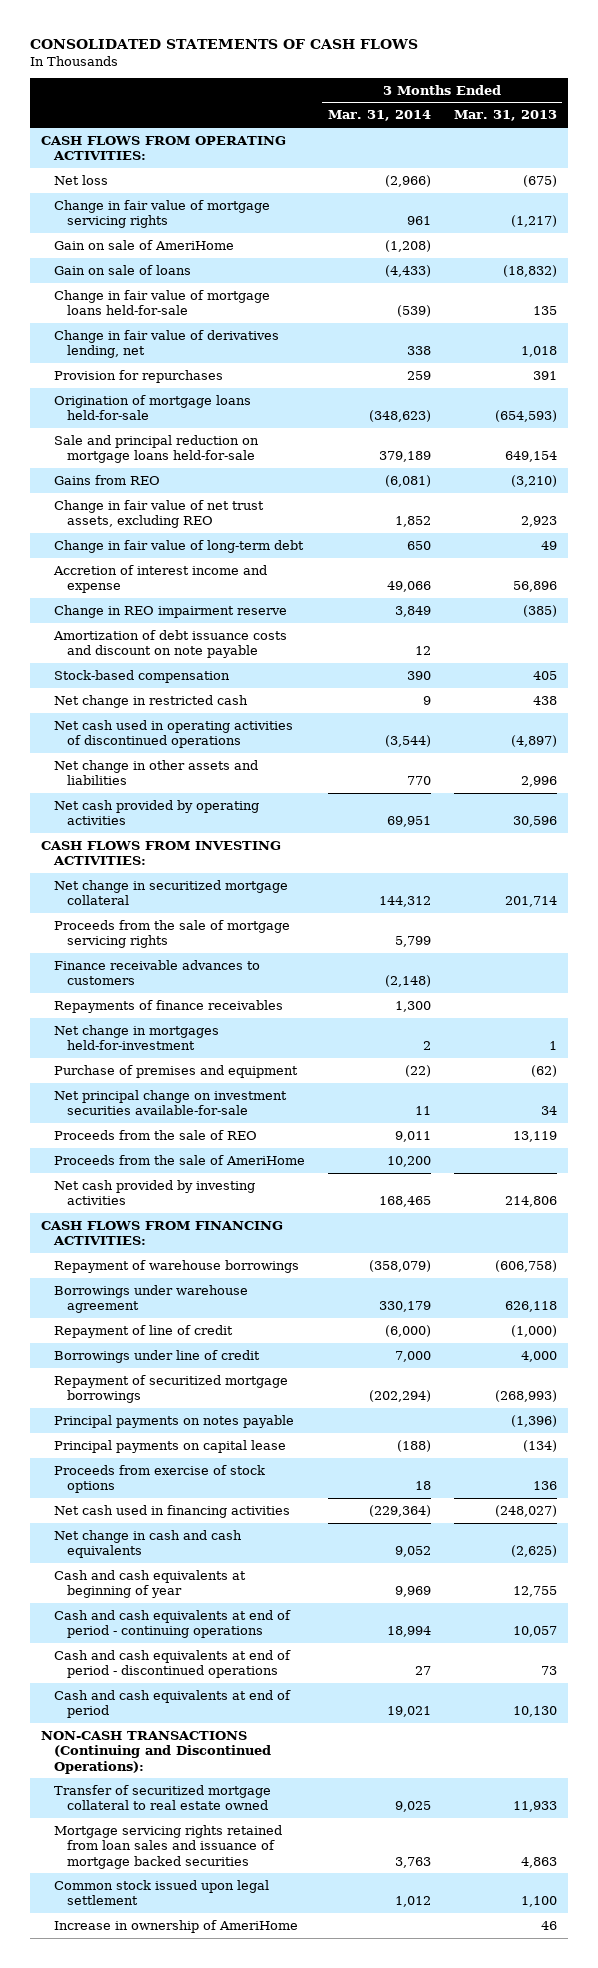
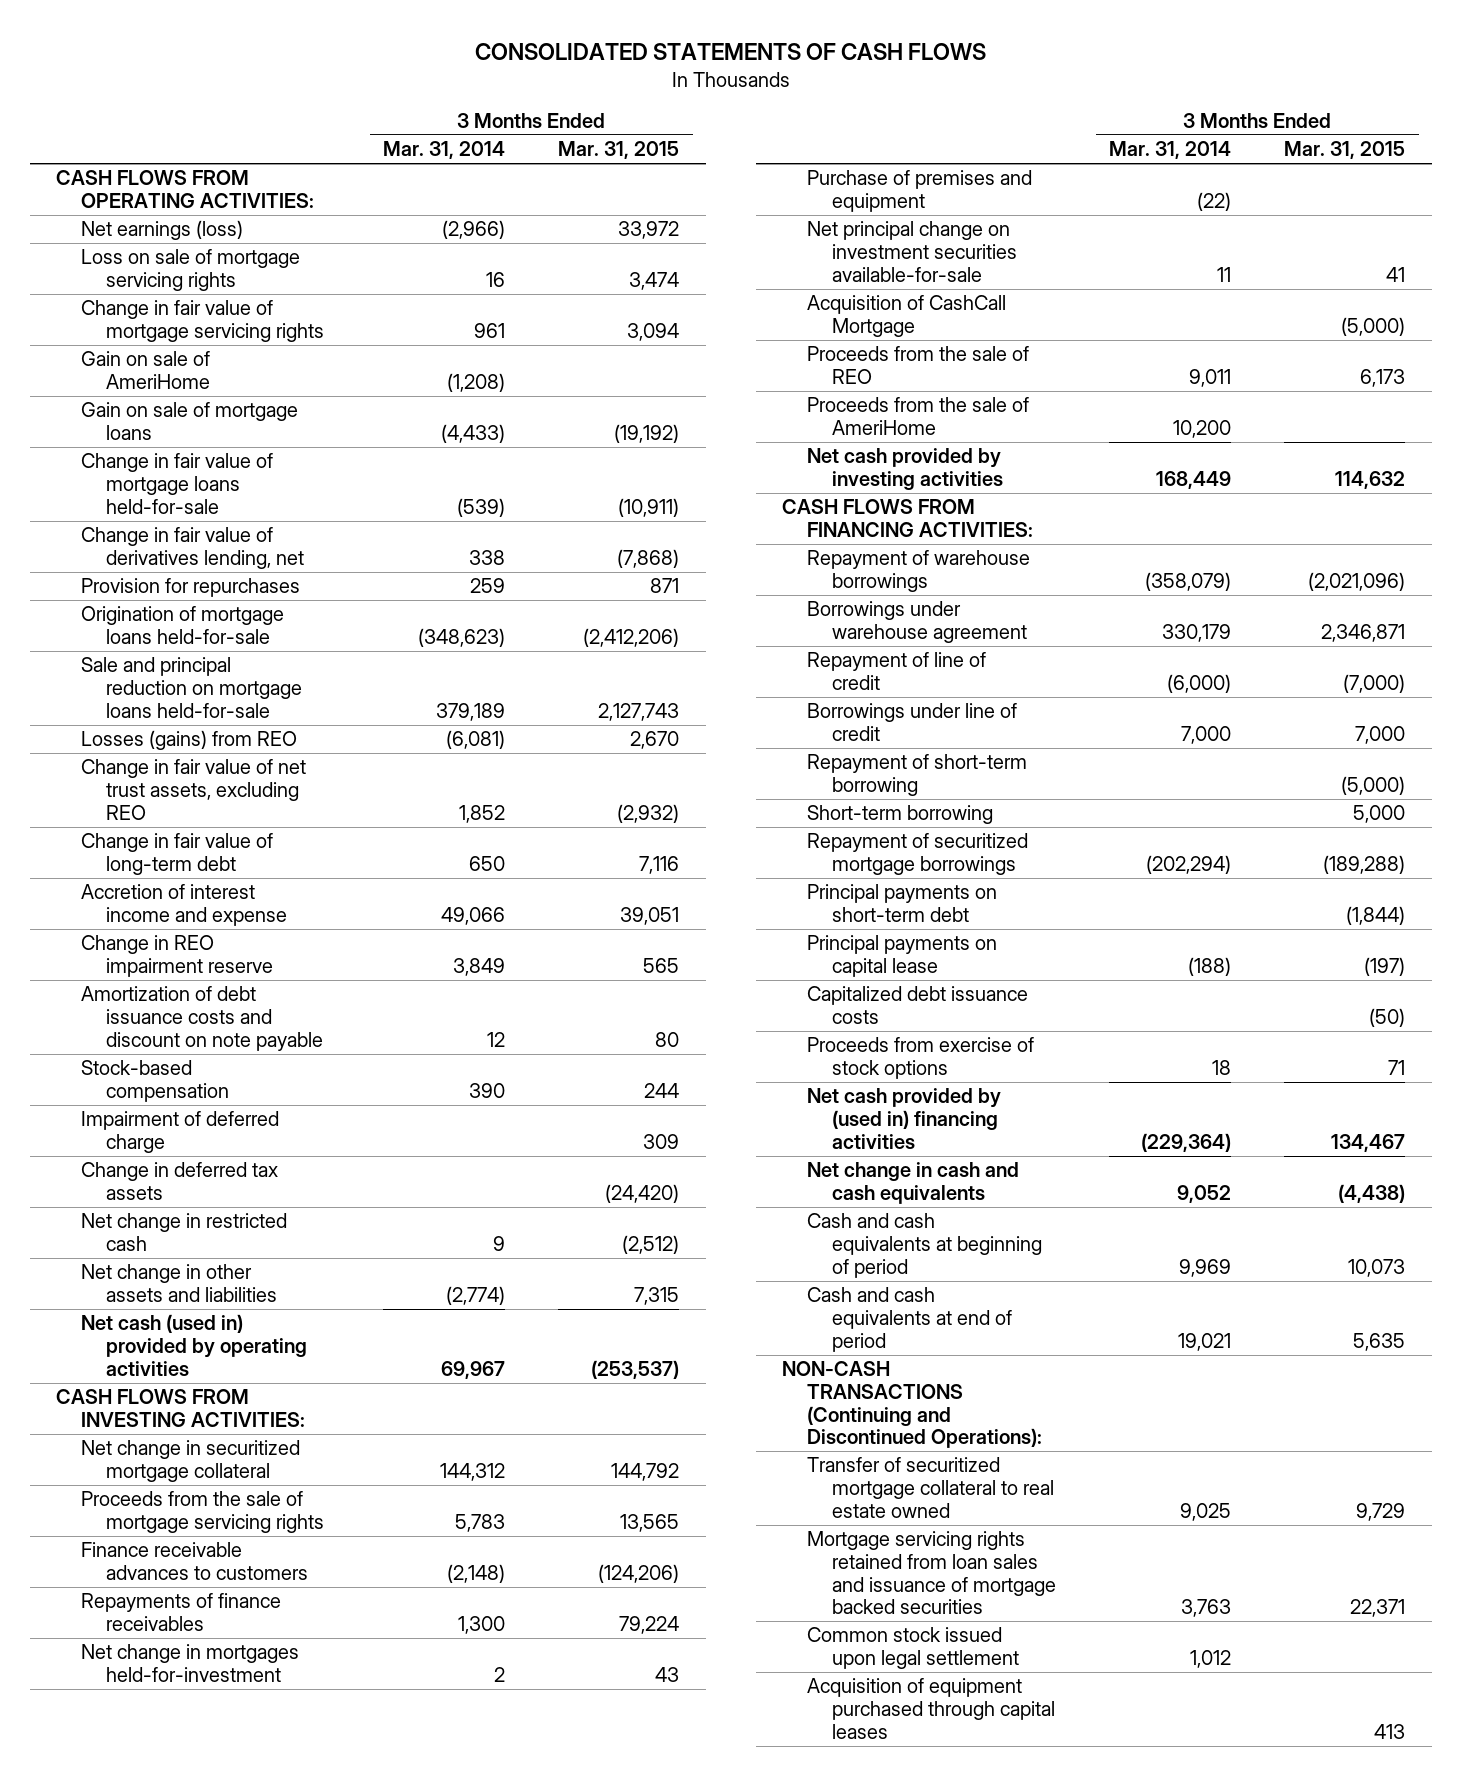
- | 3 Months Ended Mar. 31, 2014 | 3 Months Ended Mar. 31, 2013
+ | 3 Months Ended Mar. 31, 2014 | 3 Months Ended Mar. 31, 2015
- Net loss | (2,966) | (675)
+ Net earnings (loss) | (2,966) | 33,972
+ Loss on sale of mortgage servicing rights | 16 | 3,474
- Gain on sale of loans | (4,433) | (18,832)
+ Gain on sale of mortgage loans | (4,433) | (19,192)
- Gains from REO | (6,081) | (3,210)
+ Losses (gains) from REO | (6,081) | 2,670
+ Impairment of deferred charge | | 309
+ Change in deferred tax assets | | (24,420)
- Net cash used in operating activities of discontinued operations | (3,544) | (4,897)
- Net change in other assets and liabilities | 770 | 2,996
- Net cash provided by operating activities | 69,951 | 30,596
+ Net change in other assets and liabilities | (2,774) | 7,315
+ Net cash (used in) provided by operating activities | 69,967 | (253,537)
- Proceeds from the sale of mortgage servicing rights | 5,799 |
+ Proceeds from the sale of mortgage servicing rights | 5,783 | 13,565
+ Acquisition of CashCall Mortgage | | (5,000)
- Net cash provided by investing activities | 168,465 | 214,806
+ Net cash provided by investing activities | 168,449 | 114,632
+ Repayment of short-term borrowing | | (5,000)
+ Short-term borrowing | | 5,000
- Principal payments on notes payable | | (1,396)
+ Principal payments on short-term debt | | (1,844)
+ Capitalized debt issuance costs | | (50)
- Net cash used in financing activities | (229,364) | (248,027)
+ Net cash provided by (used in) financing activities | (229,364) | 134,467
- Cash and cash equivalents at beginning of year | 9,969 | 12,755
- Cash and cash equivalents at end of period - continuing operations | 18,994 | 10,057
- Cash and cash equivalents at end of period - discontinued operations | 27 | 73
+ Cash and cash equivalents at beginning of period | 9,969 | 10,073
- Increase in ownership of AmeriHome | | 46
+ Acquisition of equipment purchased through capital leases | | 413

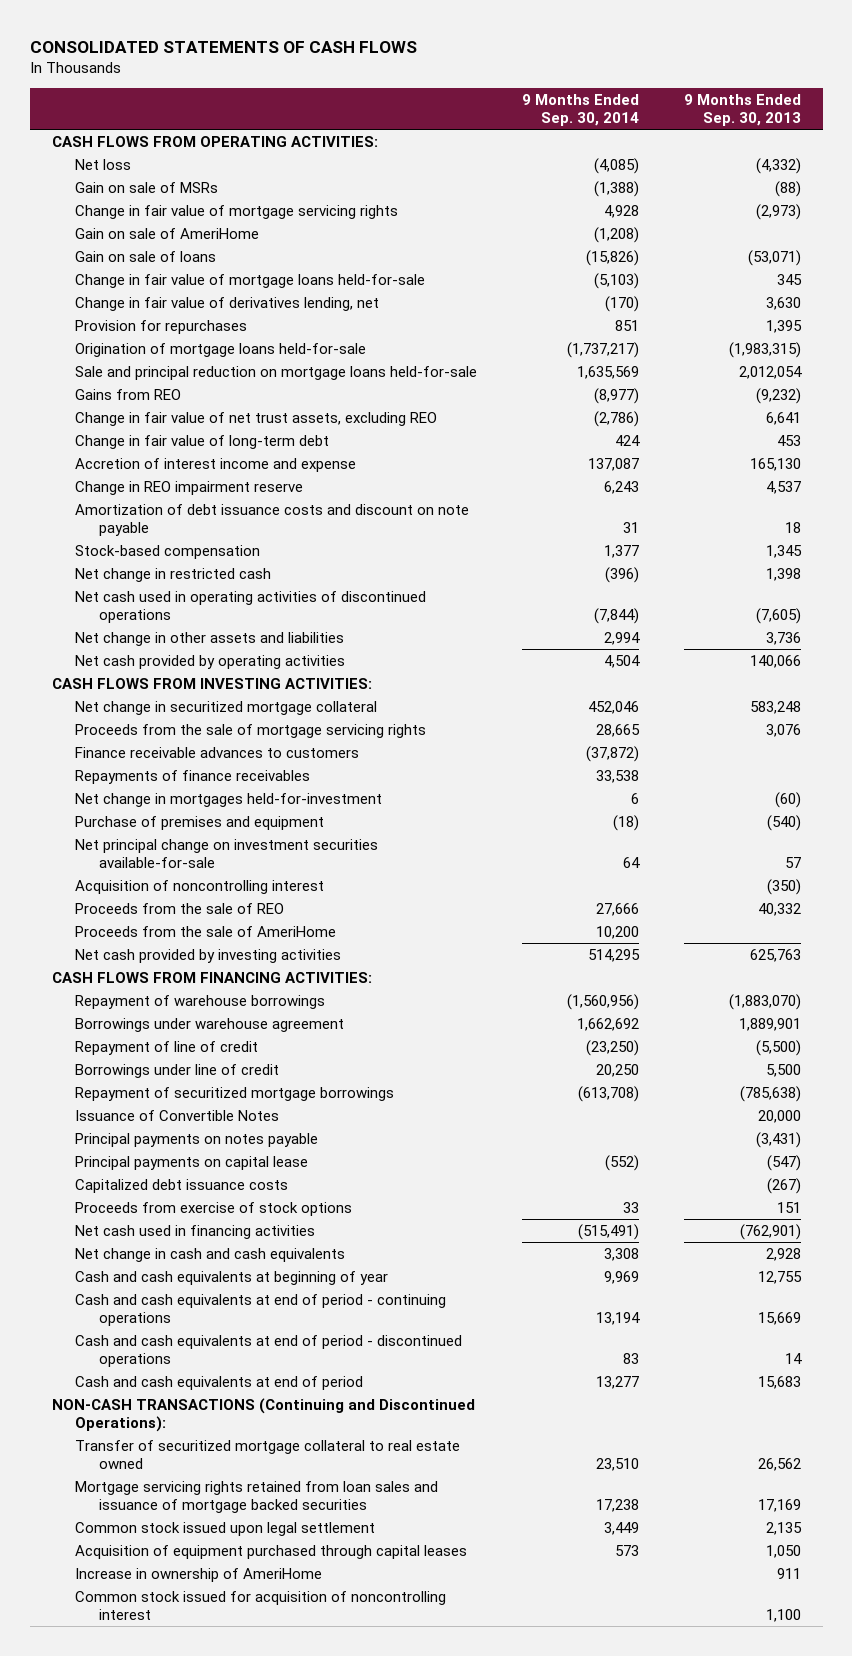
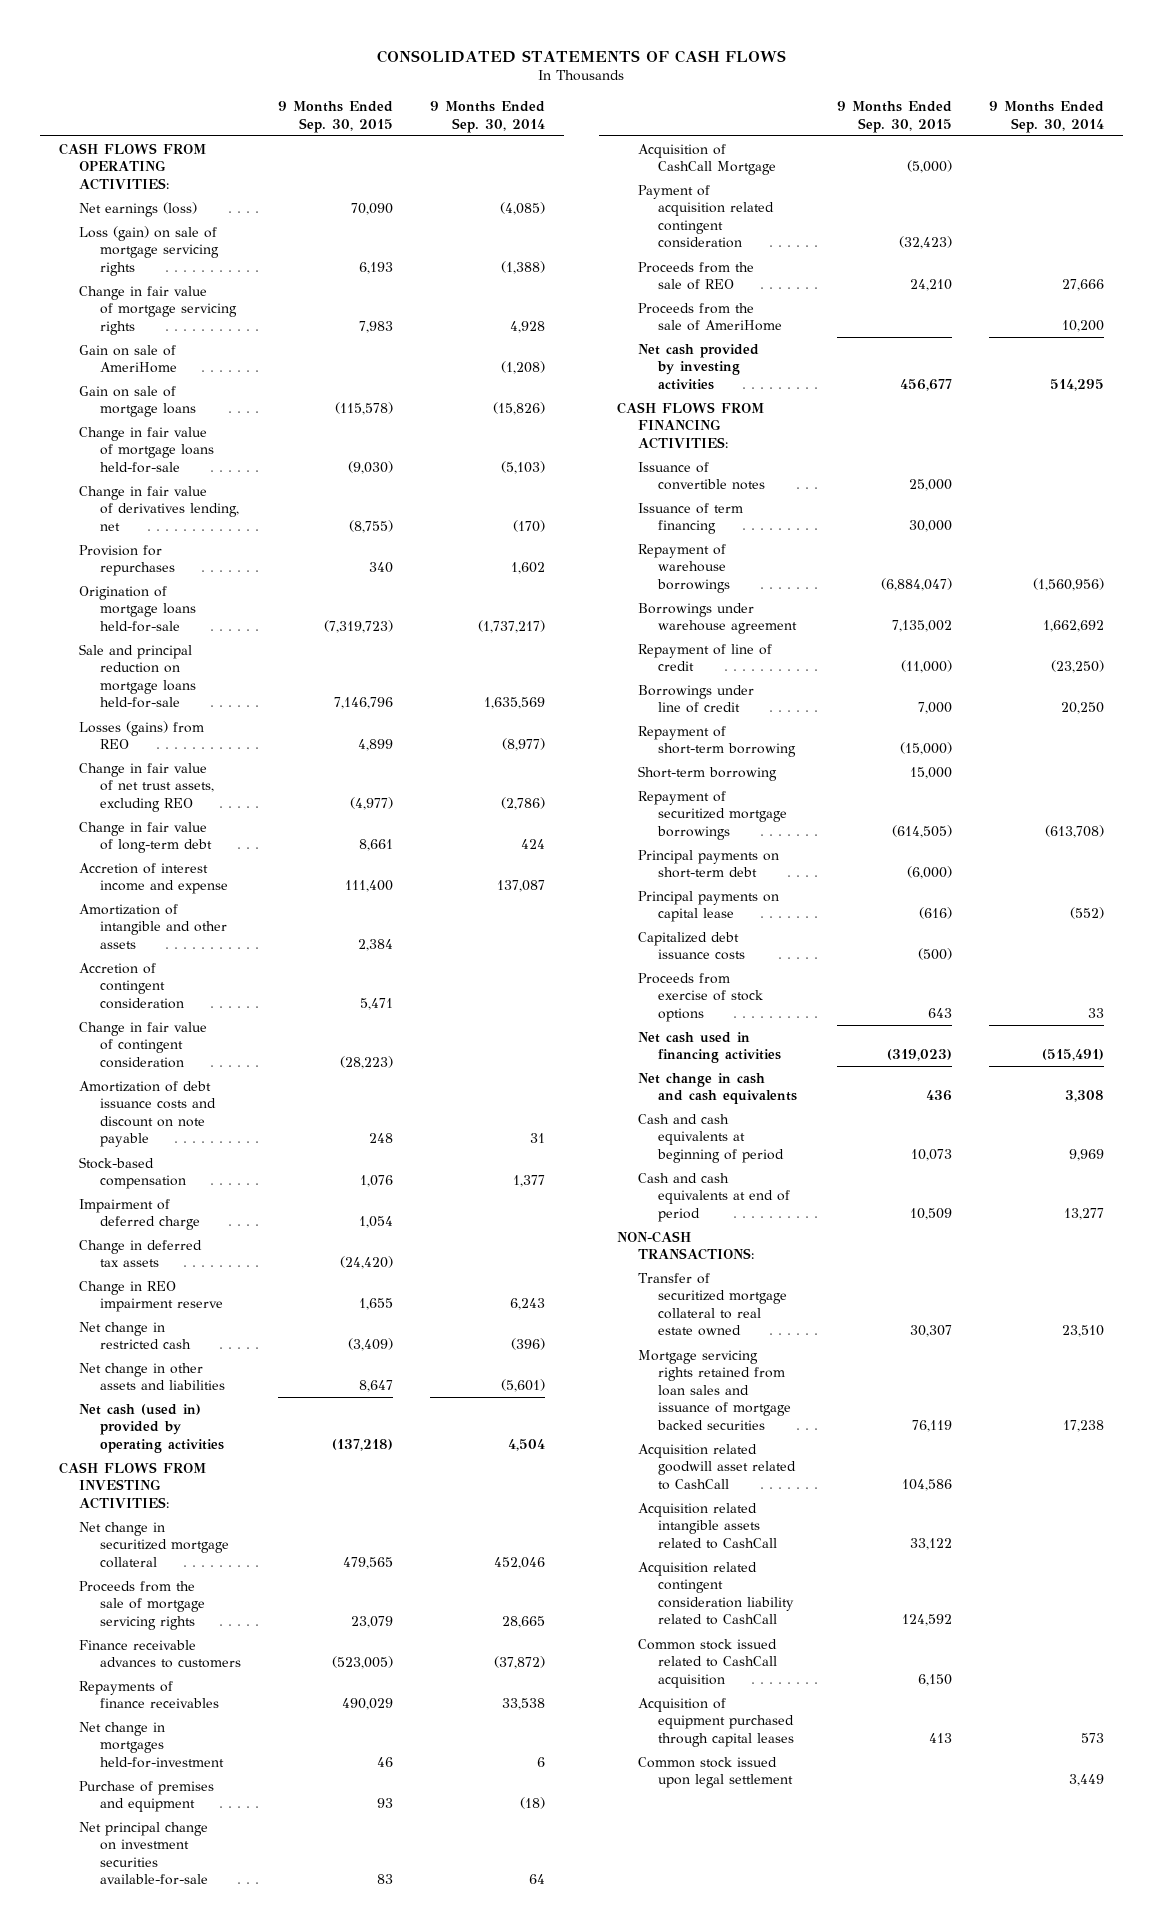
- | 9 Months Ended Sep. 30, 2014 | 9 Months Ended Sep. 30, 2013
+ | 9 Months Ended Sep. 30, 2015 | 9 Months Ended Sep. 30, 2014
- Net loss | (4,085) | (4,332)
- Gain on sale of MSRs | (1,388) | (88)
+ Net earnings (loss) | 70,090 | (4,085)
+ Loss (gain) on sale of mortgage servicing rights | 6,193 | (1,388)
- Gain on sale of loans | (15,826) | (53,071)
+ Gain on sale of mortgage loans | (115,578) | (15,826)
- Provision for repurchases | 851 | 1,395
+ Provision for repurchases | 340 | 1,602
- Gains from REO | (8,977) | (9,232)
+ Losses (gains) from REO | 4,899 | (8,977)
+ Amortization of intangible and other assets | 2,384 |
+ Accretion of contingent consideration | 5,471 |
+ Change in fair value of contingent consideration | (28,223) |
+ Impairment of deferred charge | 1,054 |
+ Change in deferred tax assets | (24,420) |
moved down: Change in REO impairment reserve | 1,655 | 6,243
- Net cash used in operating activities of discontinued operations | (7,844) | (7,605)
- Net change in other assets and liabilities | 2,994 | 3,736
- Net cash provided by operating activities | 4,504 | 140,066
+ Net change in other assets and liabilities | 8,647 | (5,601)
+ Net cash (used in) provided by operating activities | (137,218) | 4,504
- Acquisition of noncontrolling interest | | (350)
+ Acquisition of CashCall Mortgage | (5,000) |
+ Payment of acquisition related contingent consideration | (32,423) |
+ Issuance of convertible notes | 25,000 |
+ Issuance of term financing | 30,000 |
+ Repayment of short-term borrowing | (15,000) |
+ Short-term borrowing | 15,000 |
- Issuance of Convertible Notes | | 20,000
- Principal payments on notes payable | | (3,431)
+ Principal payments on short-term debt | (6,000) |
- Cash and cash equivalents at beginning of year | 9,969 | 12,755
- Cash and cash equivalents at end of period - continuing operations | 13,194 | 15,669
- Cash and cash equivalents at end of period - discontinued operations | 83 | 14
+ Cash and cash equivalents at beginning of period | 10,073 | 9,969
- NON-CASH TRANSACTIONS (Continuing and Discontinued Operations):
+ NON-CASH TRANSACTIONS:
+ Acquisition related goodwill asset related to CashCall | 104,586 |
+ Acquisition related intangible assets related to CashCall | 33,122 |
+ Acquisition related contingent consideration liability related to CashCall | 124,592 |
+ Common stock issued related to CashCall acquisition | 6,150 |
- Increase in ownership of AmeriHome | | 911
- Common stock issued for acquisition of noncontrolling interest | | 1,100
moved down: Common stock issued upon legal settlement | | 3,449

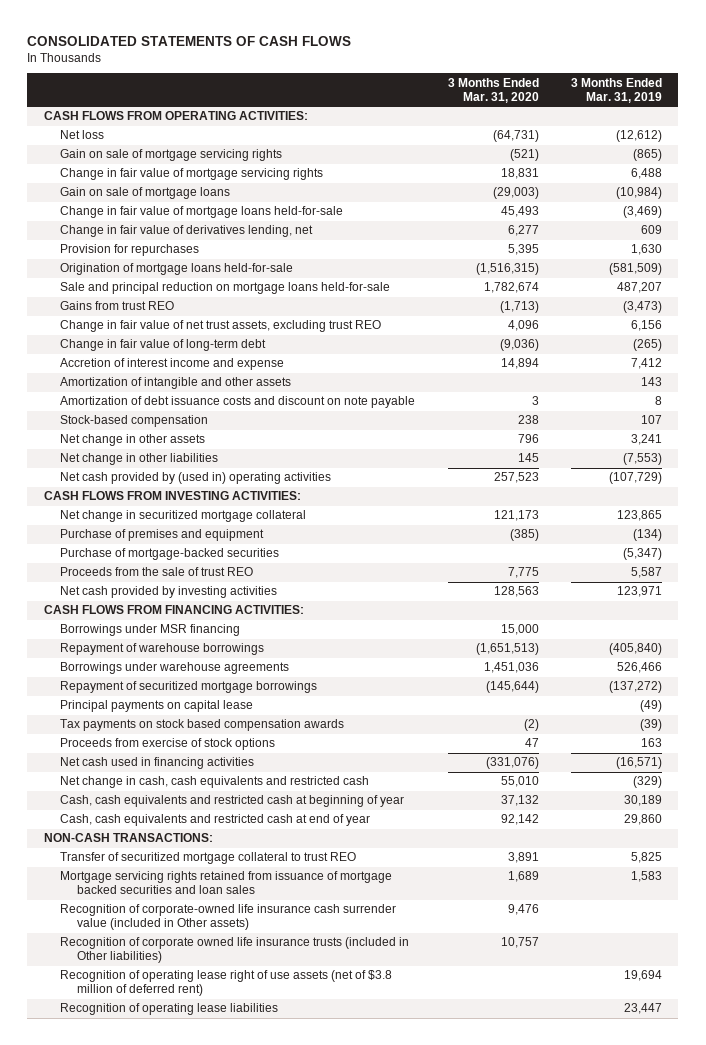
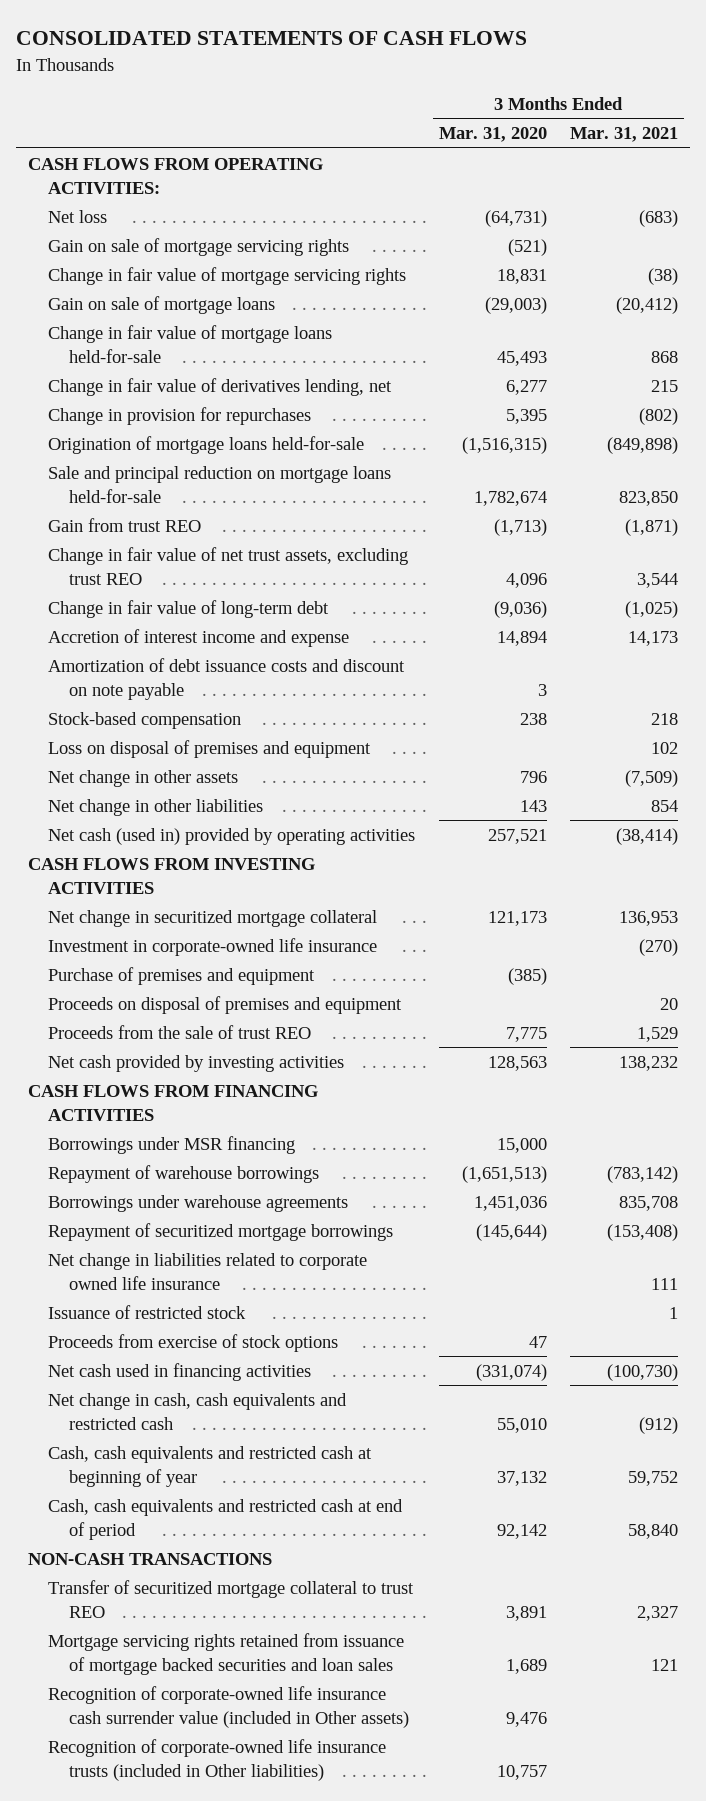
- | 3 Months Ended Mar. 31, 2020 | 3 Months Ended Mar. 31, 2019
+ | 3 Months Ended Mar. 31, 2020 | 3 Months Ended Mar. 31, 2021
- Provision for repurchases | 5,395 | 1,630
+ Change in provision for repurchases | 5,395 | (802)
- Gains from trust REO | (1,713) | (3,473)
+ Gain from trust REO | (1,713) | (1,871)
- Amortization of intangible and other assets | | 143
+ Loss on disposal of premises and equipment | | 102
- Net change in other liabilities | 145 | (7,553)
- Net cash provided by (used in) operating activities | 257,523 | (107,729)
- CASH FLOWS FROM INVESTING ACTIVITIES:
+ Net change in other liabilities | 143 | 854
+ Net cash (used in) provided by operating activities | 257,521 | (38,414)
+ CASH FLOWS FROM INVESTING ACTIVITIES
+ Investment in corporate-owned life insurance | | (270)
- Purchase of mortgage-backed securities | | (5,347)
+ Proceeds on disposal of premises and equipment | | 20
- CASH FLOWS FROM FINANCING ACTIVITIES:
+ CASH FLOWS FROM FINANCING ACTIVITIES
- Principal payments on capital lease | | (49)
- Tax payments on stock based compensation awards | (2) | (39)
+ Net change in liabilities related to corporate owned life insurance | | 111
+ Issuance of restricted stock | | 1
- Net cash used in financing activities | (331,076) | (16,571)
+ Net cash used in financing activities | (331,074) | (100,730)
- Cash, cash equivalents and restricted cash at end of year | 92,142 | 29,860
- NON-CASH TRANSACTIONS:
+ Cash, cash equivalents and restricted cash at end of period | 92,142 | 58,840
+ NON-CASH TRANSACTIONS
- Recognition of corporate owned life insurance trusts (included in Other liabilities) | 10,757 |
- Recognition of operating lease right of use assets (net of $3.8 million of deferred rent) | | 19,694
- Recognition of operating lease liabilities | | 23,447
+ Recognition of corporate-owned life insurance trusts (included in Other liabilities) | 10,757 |

